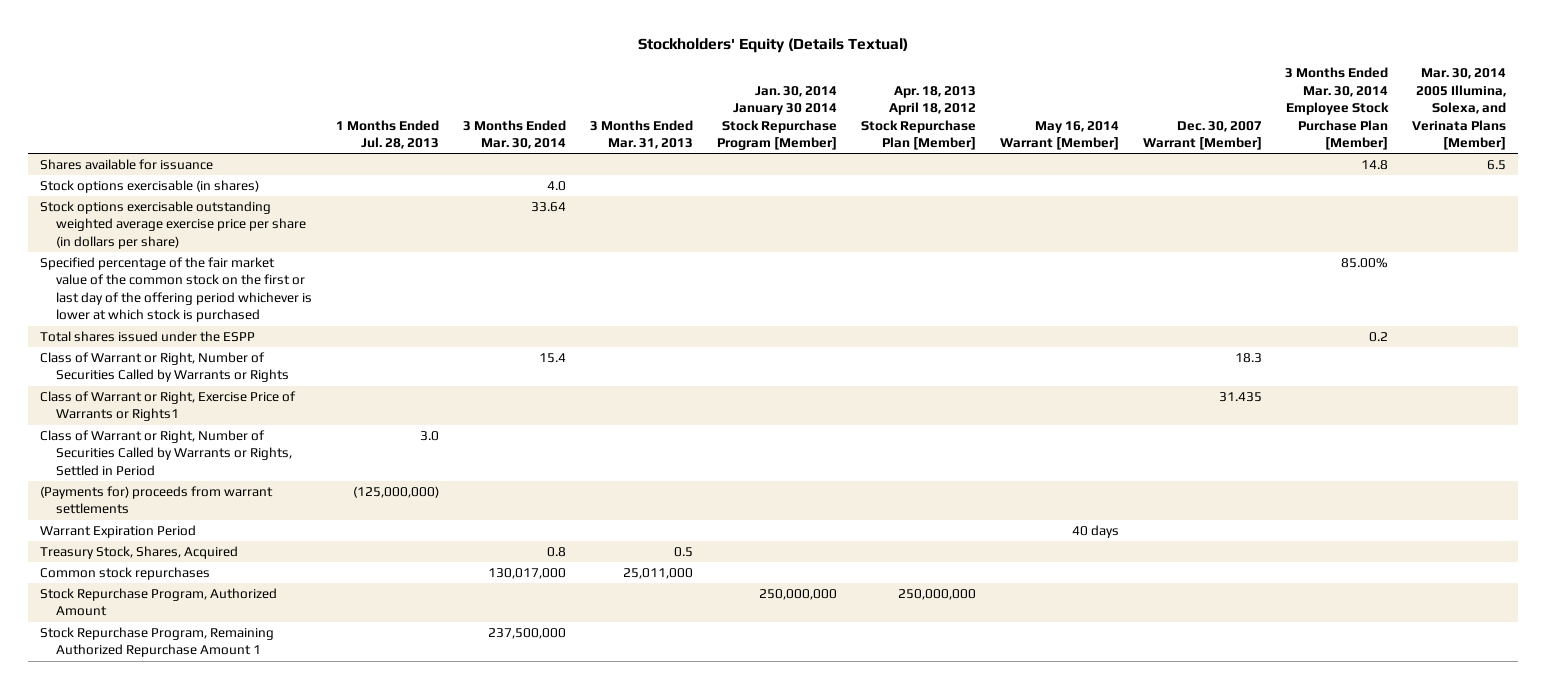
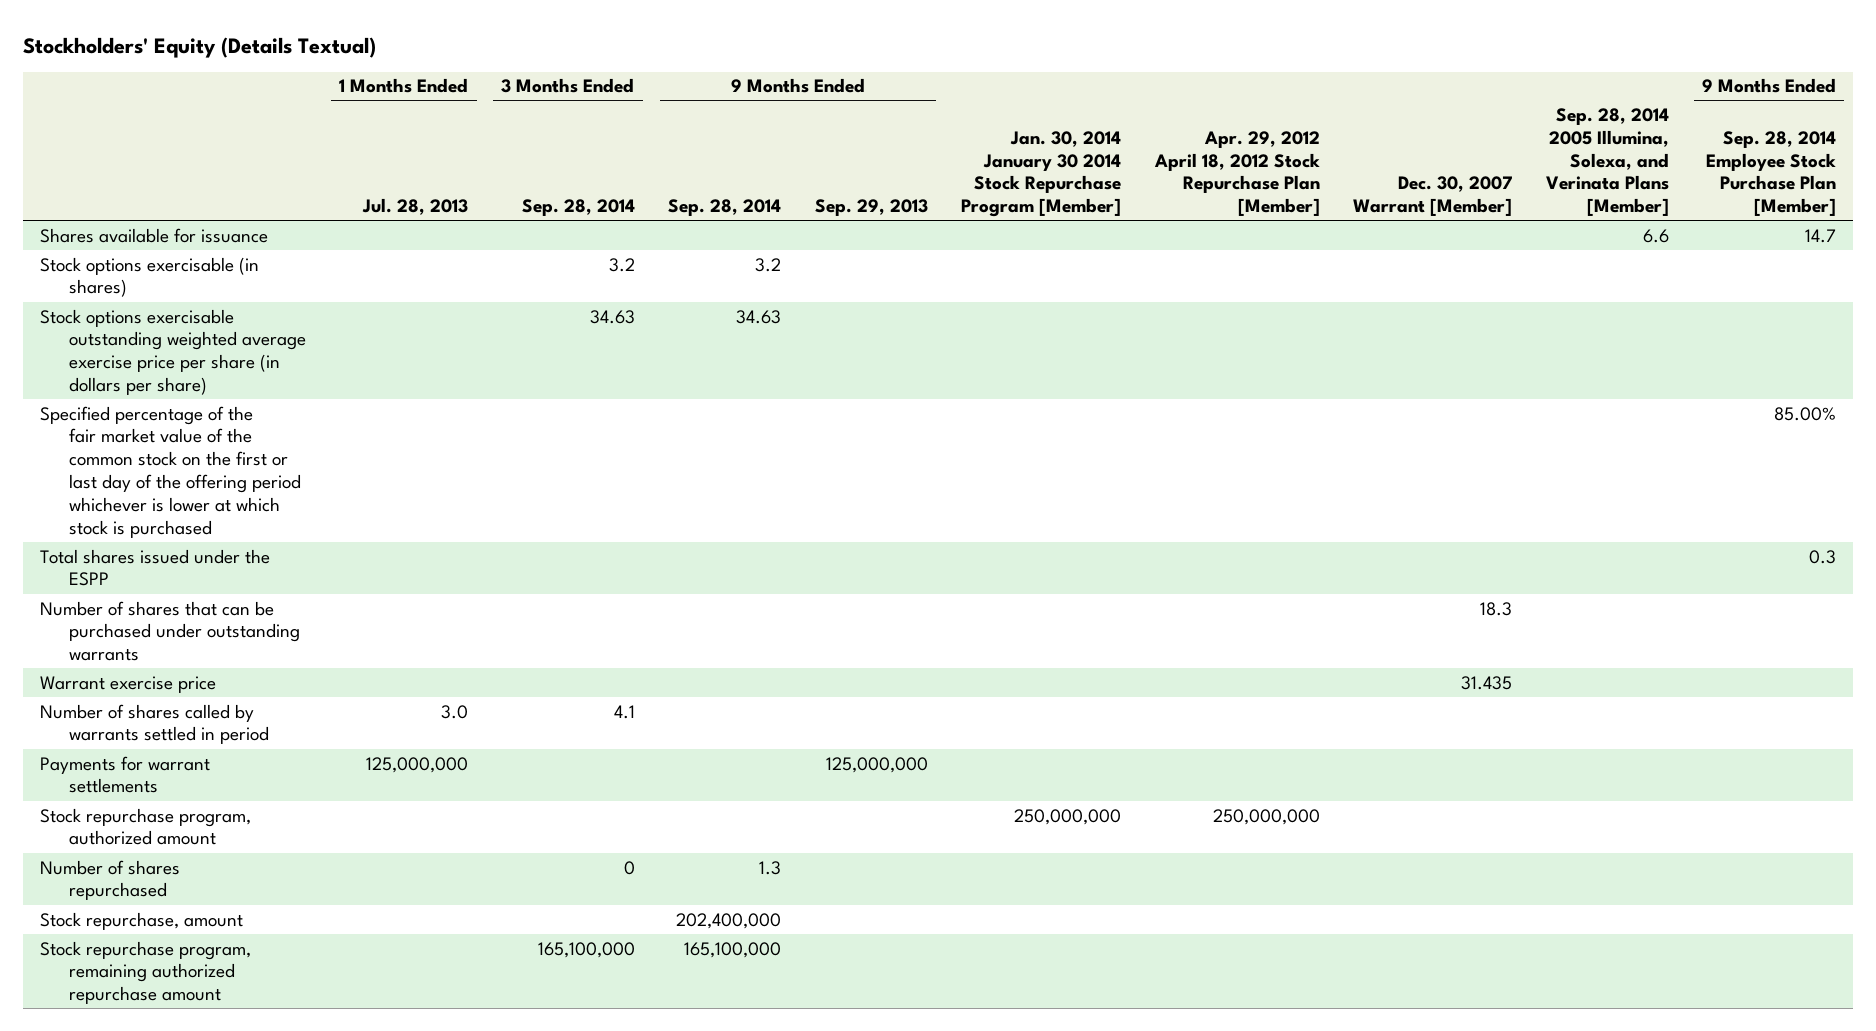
- | 1 Months Ended Jul. 28, 2013 | 3 Months Ended Mar. 30, 2014 | 3 Months Ended Mar. 31, 2013 | Jan. 30, 2014 January 30 2014 Stock Repurchase Program [Member] | Apr. 18, 2013 April 18, 2012 Stock Repurchase Plan [Member] | May 16, 2014 Warrant [Member] | Dec. 30, 2007 Warrant [Member] | 3 Months Ended Mar. 30, 2014 Employee Stock Purchase Plan [Member] | Mar. 30, 2014 2005 Illumina, Solexa, and Verinata Plans [Member]
+ | 1 Months Ended Jul. 28, 2013 | 3 Months Ended Sep. 28, 2014 | 9 Months Ended Sep. 28, 2014 | 9 Months Ended Sep. 29, 2013 | Jan. 30, 2014 January 30 2014 Stock Repurchase Program [Member] | Apr. 29, 2012 April 18, 2012 Stock Repurchase Plan [Member] | Dec. 30, 2007 Warrant [Member] | Sep. 28, 2014 2005 Illumina, Solexa, and Verinata Plans [Member] | 9 Months Ended Sep. 28, 2014 Employee Stock Purchase Plan [Member]
- Class of Warrant or Right, Number of Securities Called by Warrants or Rights | | 15.4 | | | | | 18.3 | |
- Class of Warrant or Right, Exercise Price of Warrants or Rights1 | | | | | | | 31.435 | |
- Class of Warrant or Right, Number of Securities Called by Warrants or Rights, Settled in Period | 3.0 | | | | | | | |
- (Payments for) proceeds from warrant settlements | (125,000,000) | | | | | | | |
- Warrant Expiration Period | | | | | | 40 days | | |
- Treasury Stock, Shares, Acquired | | 0.8 | 0.5 | | | | | |
- Common stock repurchases | | 130,017,000 | 25,011,000 | | | | | |
- Stock Repurchase Program, Authorized Amount | | | | 250,000,000 | 250,000,000 | | | |
- Stock Repurchase Program, Remaining Authorized Repurchase Amount 1 | | 237,500,000 | | | | | | |
+ Number of shares that can be purchased under outstanding warrants | | | | | | | 18.3 | |
+ Warrant exercise price | | | | | | | 31.435 | |
+ Number of shares called by warrants settled in period | 3.0 | 4.1 | | | | | | |
+ Payments for warrant settlements | 125,000,000 | | | 125,000,000 | | | | |
+ Stock repurchase program, authorized amount | | | | | 250,000,000 | 250,000,000 | | |
+ Number of shares repurchased | | 0 | 1.3 | | | | | |
+ Stock repurchase, amount | | | 202,400,000 | | | | | |
+ Stock repurchase program, remaining authorized repurchase amount | | 165,100,000 | 165,100,000 | | | | | |

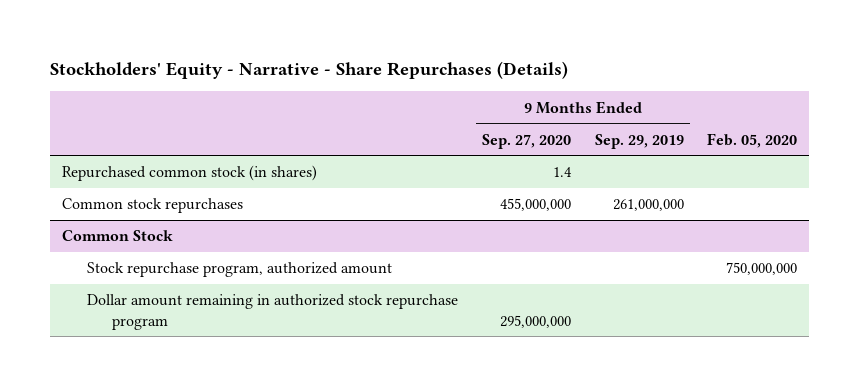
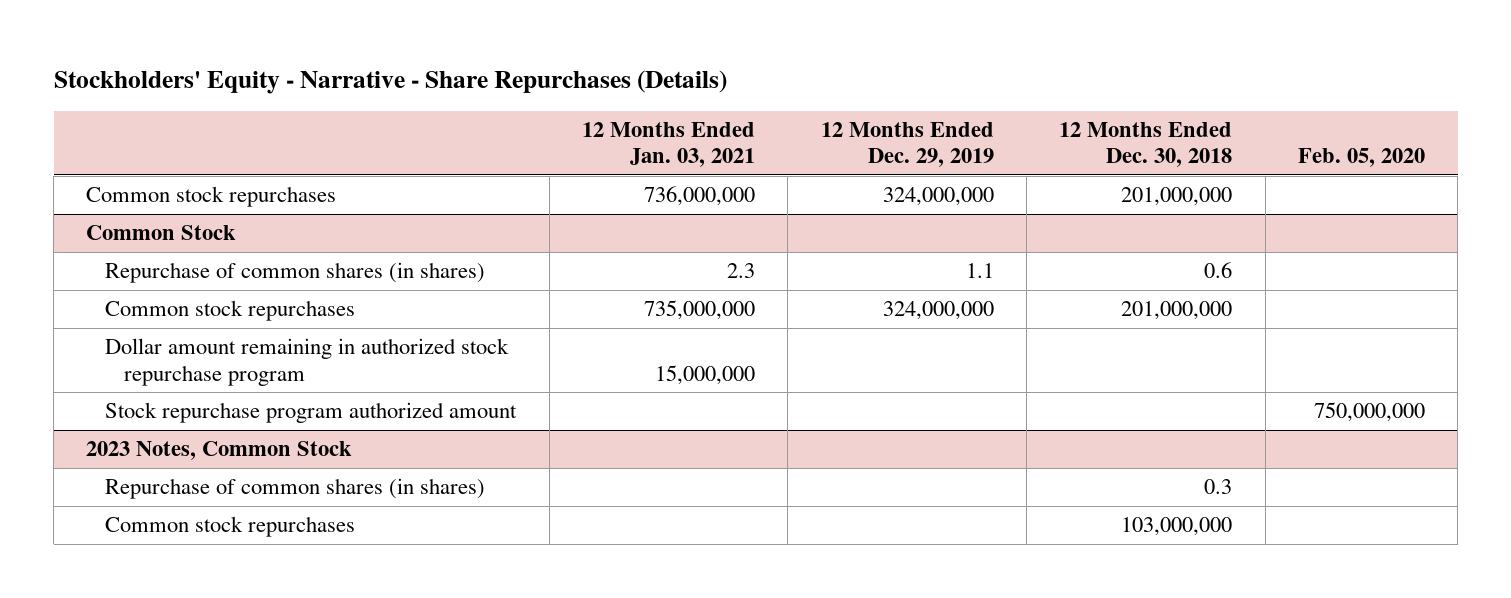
- | 9 Months Ended Sep. 27, 2020 | 9 Months Ended Sep. 29, 2019 | Feb. 05, 2020
+ | 12 Months Ended Jan. 03, 2021 | 12 Months Ended Dec. 29, 2019 | 12 Months Ended Dec. 30, 2018 | Feb. 05, 2020
- Repurchased common stock (in shares) | 1.4 | |
@ Common Stock
- Stock repurchase program, authorized amount | | | 750,000,000
+ Repurchase of common shares (in shares) | 2.3 | 1.1 | 0.6 |
+ Common stock repurchases | 735,000,000 | 324,000,000 | 201,000,000 |
+ Stock repurchase program authorized amount | | | | 750,000,000
+ 2023 Notes, Common Stock
+ Repurchase of common shares (in shares) | | | 0.3 |
+ Common stock repurchases | | | 103,000,000 |

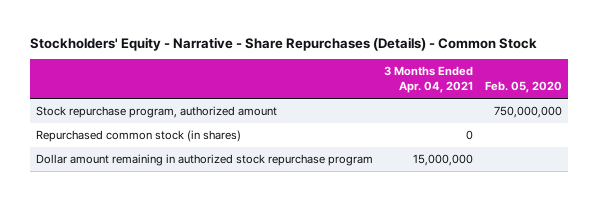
- Stockholders' Equity - Narrative - Share Repurchases (Details)
+ Stockholders' Equity - Narrative - Share Repurchases (Details) - Common Stock
- | 12 Months Ended Jan. 03, 2021 | 12 Months Ended Dec. 29, 2019 | 12 Months Ended Dec. 30, 2018 | Feb. 05, 2020
+ | 3 Months Ended Apr. 04, 2021 | Feb. 05, 2020
- Common stock repurchases | 736,000,000 | 324,000,000 | 201,000,000 |
- Common Stock
- Repurchase of common shares (in shares) | 2.3 | 1.1 | 0.6 |
- Common stock repurchases | 735,000,000 | 324,000,000 | 201,000,000 |
- Dollar amount remaining in authorized stock repurchase program | 15,000,000 | | |
- Stock repurchase program authorized amount | | | | 750,000,000
- 2023 Notes, Common Stock
- Repurchase of common shares (in shares) | | | 0.3 |
- Common stock repurchases | | | 103,000,000 |
+ Stock repurchase program, authorized amount | | 750,000,000
+ Repurchased common stock (in shares) | 0 |
+ Dollar amount remaining in authorized stock repurchase program | 15,000,000 |

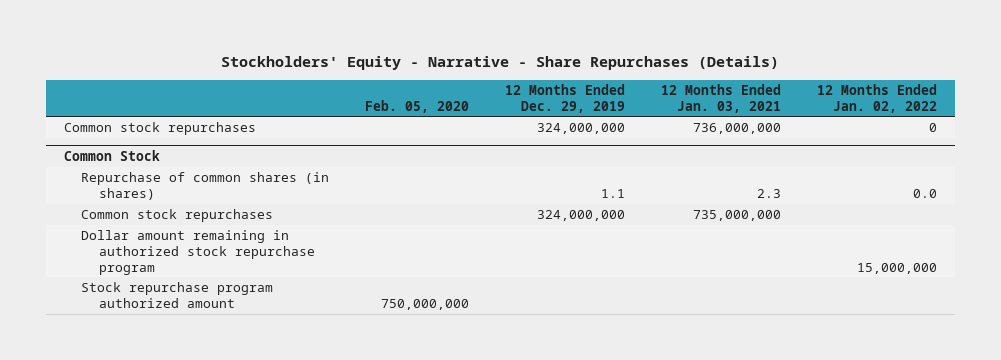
- Stockholders' Equity - Narrative - Share Repurchases (Details) - Common Stock
+ Stockholders' Equity - Narrative - Share Repurchases (Details)
- | 3 Months Ended Apr. 04, 2021 | Feb. 05, 2020
+ | Feb. 05, 2020 | 12 Months Ended Dec. 29, 2019 | 12 Months Ended Jan. 03, 2021 | 12 Months Ended Jan. 02, 2022
- Stock repurchase program, authorized amount | | 750,000,000
- Repurchased common stock (in shares) | 0 |
- Dollar amount remaining in authorized stock repurchase program | 15,000,000 |
+ Common stock repurchases | | 324,000,000 | 736,000,000 | 0
+ Common Stock
+ Repurchase of common shares (in shares) | | 1.1 | 2.3 | 0.0
+ Common stock repurchases | | 324,000,000 | 735,000,000 |
+ Dollar amount remaining in authorized stock repurchase program | | | | 15,000,000
+ Stock repurchase program authorized amount | 750,000,000 | | |

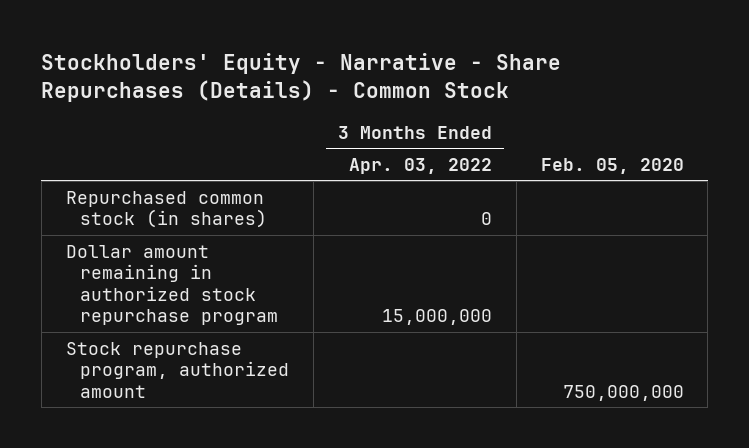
- Stockholders' Equity - Narrative - Share Repurchases (Details)
+ Stockholders' Equity - Narrative - Share Repurchases (Details) - Common Stock
- | Feb. 05, 2020 | 12 Months Ended Dec. 29, 2019 | 12 Months Ended Jan. 03, 2021 | 12 Months Ended Jan. 02, 2022
+ | 3 Months Ended Apr. 03, 2022 | Feb. 05, 2020
- Common stock repurchases | | 324,000,000 | 736,000,000 | 0
- Common Stock
- Repurchase of common shares (in shares) | | 1.1 | 2.3 | 0.0
- Common stock repurchases | | 324,000,000 | 735,000,000 |
- Dollar amount remaining in authorized stock repurchase program | | | | 15,000,000
- Stock repurchase program authorized amount | 750,000,000 | | |
+ Repurchased common stock (in shares) | 0 |
+ Dollar amount remaining in authorized stock repurchase program | 15,000,000 |
+ Stock repurchase program, authorized amount | | 750,000,000

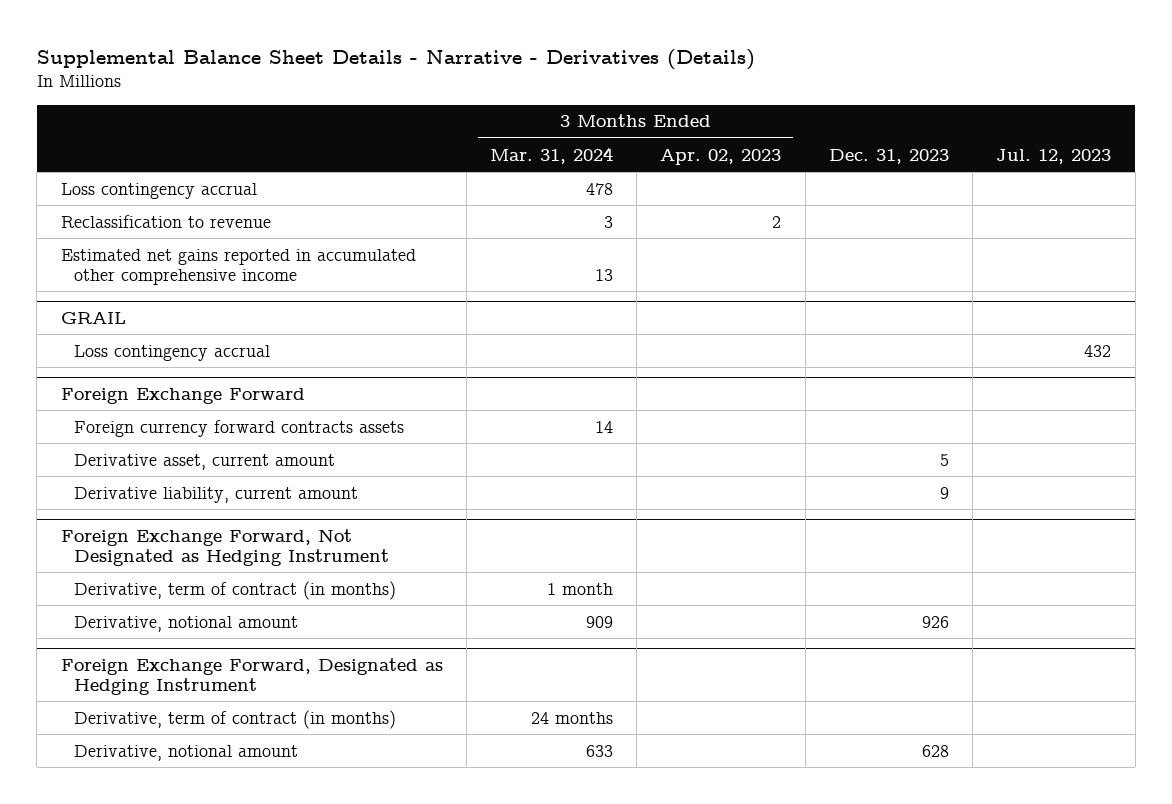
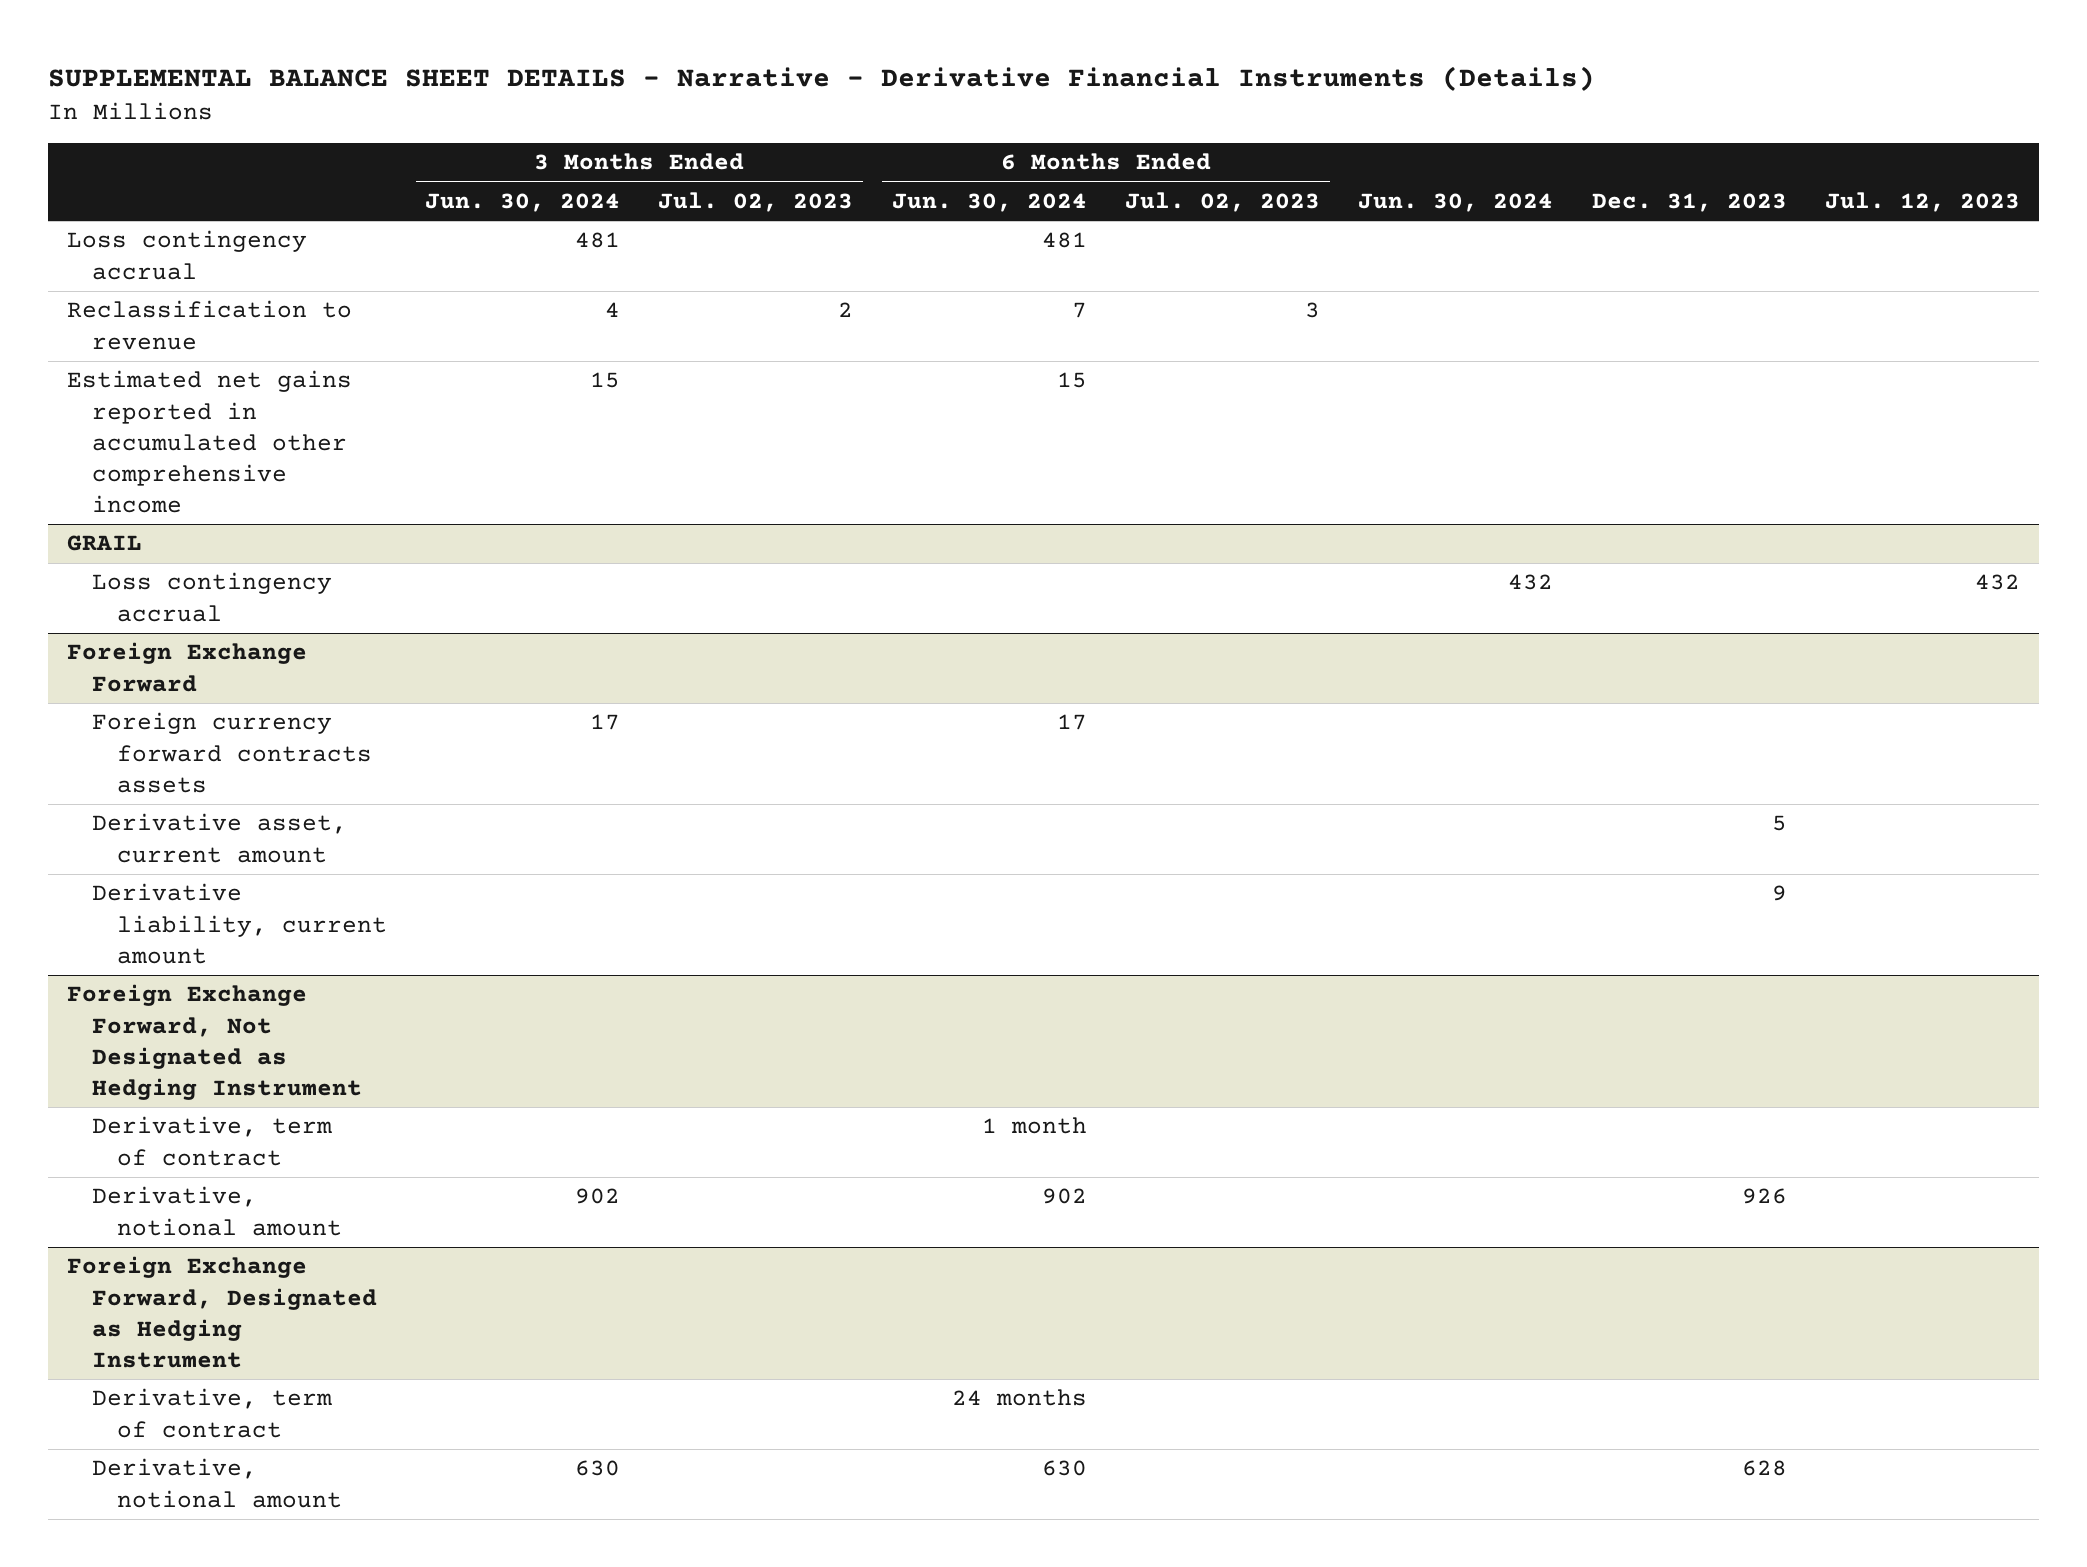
- Supplemental Balance Sheet Details - Narrative - Derivatives (Details)
+ SUPPLEMENTAL BALANCE SHEET DETAILS - Narrative - Derivative Financial Instruments (Details)
- | 3 Months Ended Mar. 31, 2024 | 3 Months Ended Apr. 02, 2023 | Dec. 31, 2023 | Jul. 12, 2023
+ | 3 Months Ended Jun. 30, 2024 | 3 Months Ended Jul. 02, 2023 | 6 Months Ended Jun. 30, 2024 | 6 Months Ended Jul. 02, 2023 | Jun. 30, 2024 | Dec. 31, 2023 | Jul. 12, 2023
@ Foreign Exchange Forward, Not Designated as Hedging Instrument
- Derivative, term of contract (in months) | 1 month | | |
+ Derivative, term of contract | | | 1 month | | | |
@ Foreign Exchange Forward, Designated as Hedging Instrument
- Derivative, term of contract (in months) | 24 months | | |
+ Derivative, term of contract | | | 24 months | | | |

